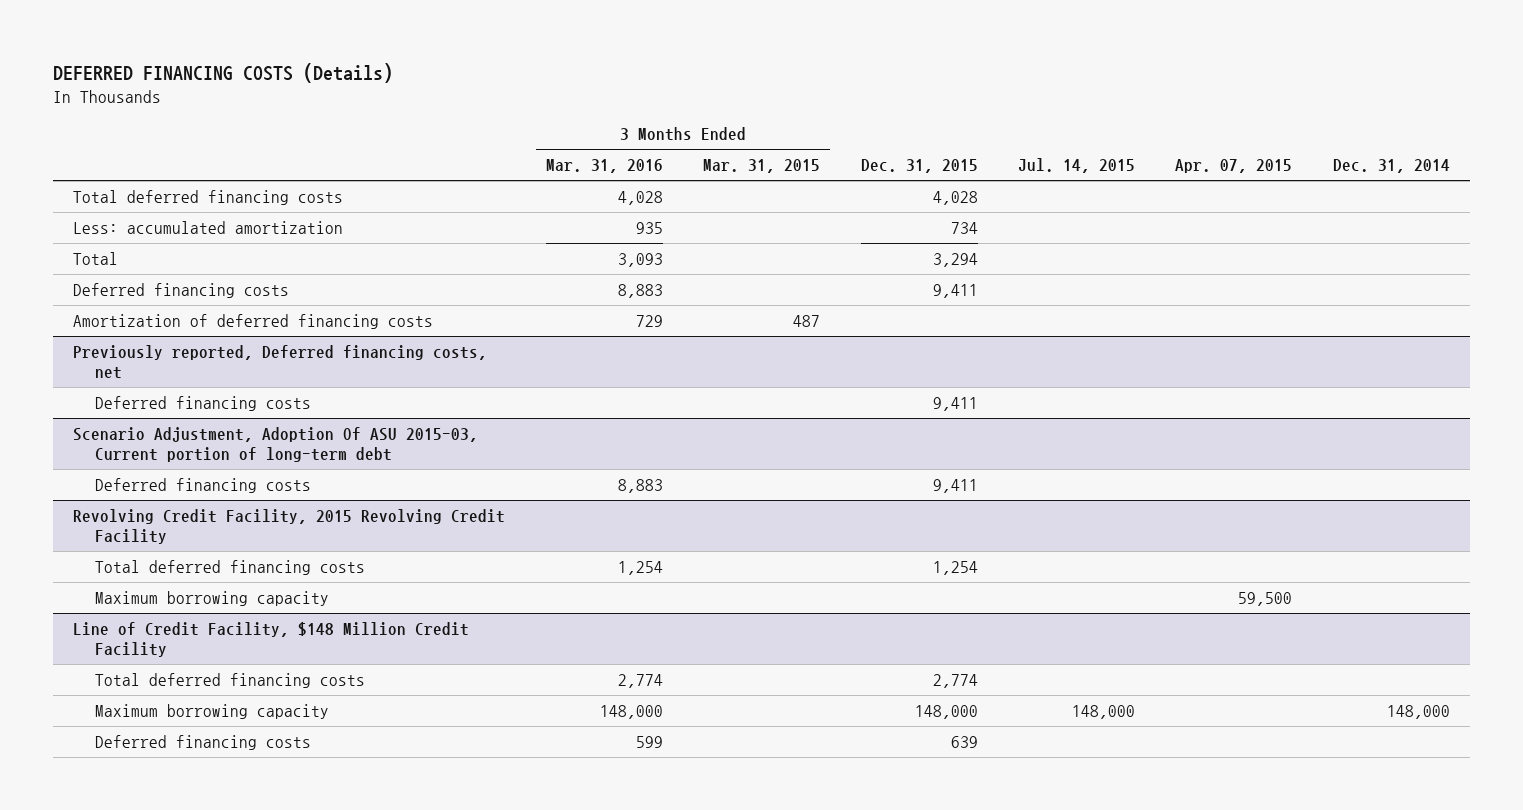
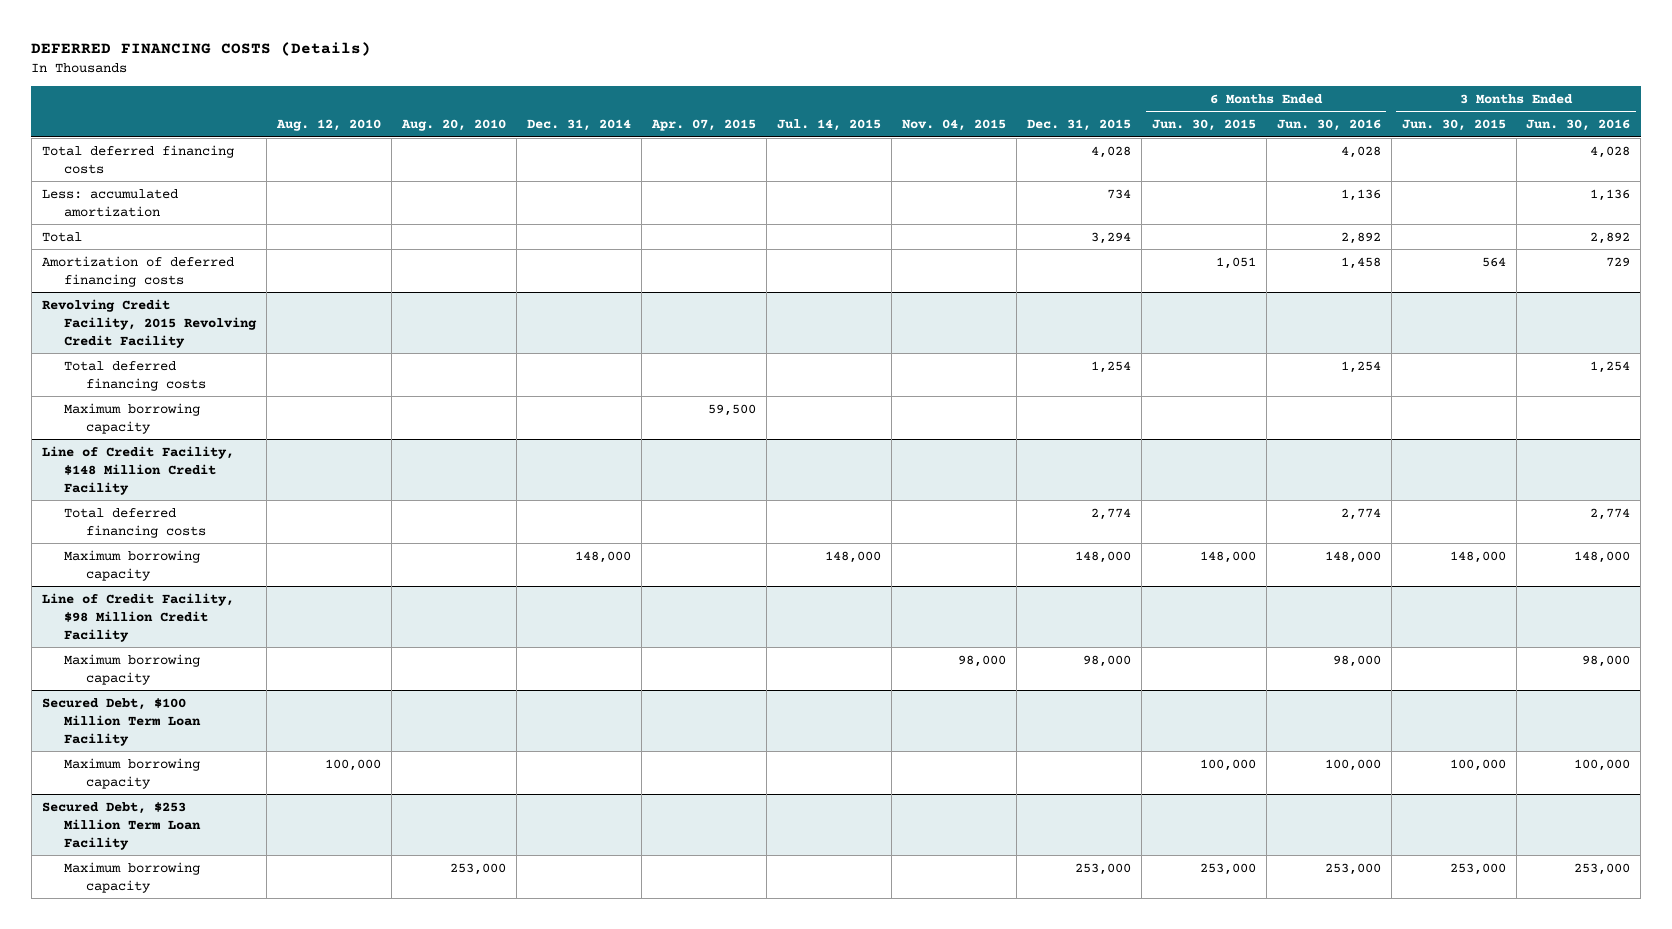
- | 3 Months Ended Mar. 31, 2016 | 3 Months Ended Mar. 31, 2015 | Dec. 31, 2015 | Jul. 14, 2015 | Apr. 07, 2015 | Dec. 31, 2014
+ | Aug. 12, 2010 | Aug. 20, 2010 | Dec. 31, 2014 | Apr. 07, 2015 | Jul. 14, 2015 | Nov. 04, 2015 | Dec. 31, 2015 | 6 Months Ended Jun. 30, 2015 | 6 Months Ended Jun. 30, 2016 | 3 Months Ended Jun. 30, 2015 | 3 Months Ended Jun. 30, 2016
- Deferred financing costs | 8,883 | | 9,411 | | |
- Previously reported, Deferred financing costs, net
- Deferred financing costs | | | 9,411 | | |
- Scenario Adjustment, Adoption Of ASU 2015-03, Current portion of long-term debt
- Deferred financing costs | 8,883 | | 9,411 | | |
@ Line of Credit Facility, $148 Million Credit Facility
- Deferred financing costs | 599 | | 639 | | |
+ Line of Credit Facility, $98 Million Credit Facility
+ Maximum borrowing capacity | | | | | | 98,000 | 98,000 | | 98,000 | | 98,000
+ Secured Debt, $100 Million Term Loan Facility
+ Maximum borrowing capacity | 100,000 | | | | | | | 100,000 | 100,000 | 100,000 | 100,000
+ Secured Debt, $253 Million Term Loan Facility
+ Maximum borrowing capacity | | 253,000 | | | | | 253,000 | 253,000 | 253,000 | 253,000 | 253,000

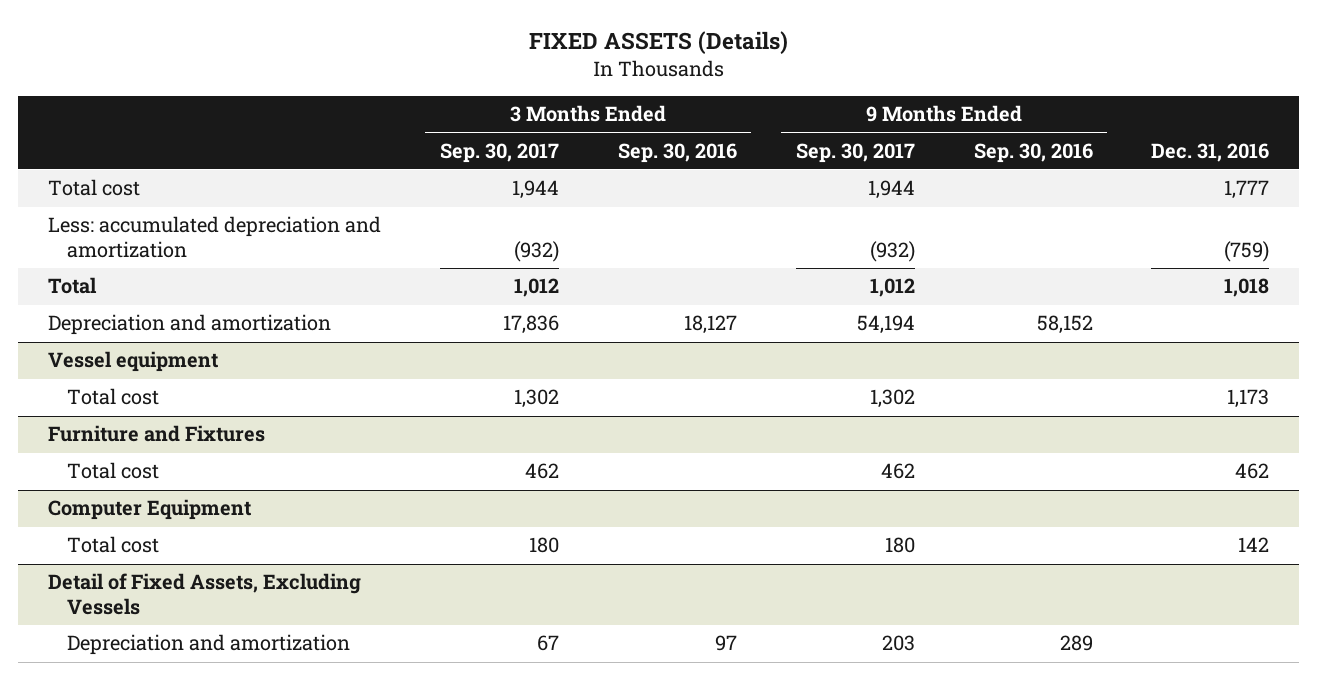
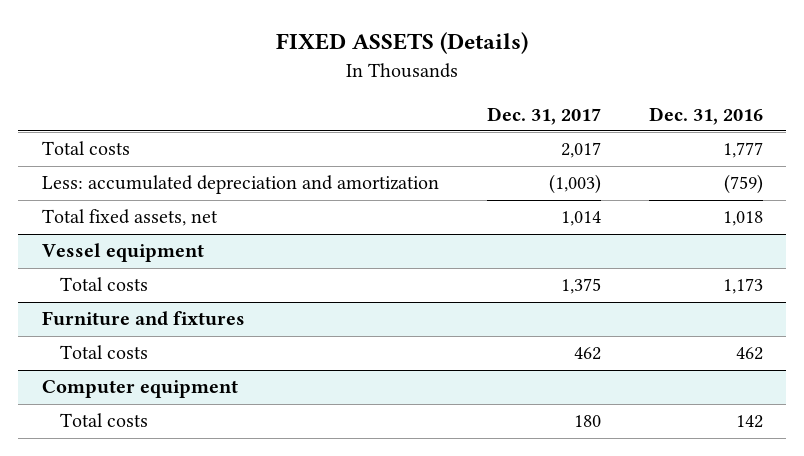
- | 3 Months Ended Sep. 30, 2017 | 3 Months Ended Sep. 30, 2016 | 9 Months Ended Sep. 30, 2017 | 9 Months Ended Sep. 30, 2016 | Dec. 31, 2016
+ | Dec. 31, 2017 | Dec. 31, 2016
- Total cost | 1,944 | | 1,944 | | 1,777
+ Total costs | 2,017 | 1,777
- Total | 1,012 | | 1,012 | | 1,018
- Depreciation and amortization | 17,836 | 18,127 | 54,194 | 58,152 |
+ Total fixed assets, net | 1,014 | 1,018
@ Vessel equipment
- Total cost | 1,302 | | 1,302 | | 1,173
- Furniture and Fixtures
- Total cost | 462 | | 462 | | 462
- Computer Equipment
- Total cost | 180 | | 180 | | 142
- Detail of Fixed Assets, Excluding Vessels
- Depreciation and amortization | 67 | 97 | 203 | 289 |
@ Vessel equipment
+ Total costs | 1,375 | 1,173
+ Furniture and fixtures
+ Total costs | 462 | 462
+ Computer equipment
+ Total costs | 180 | 142

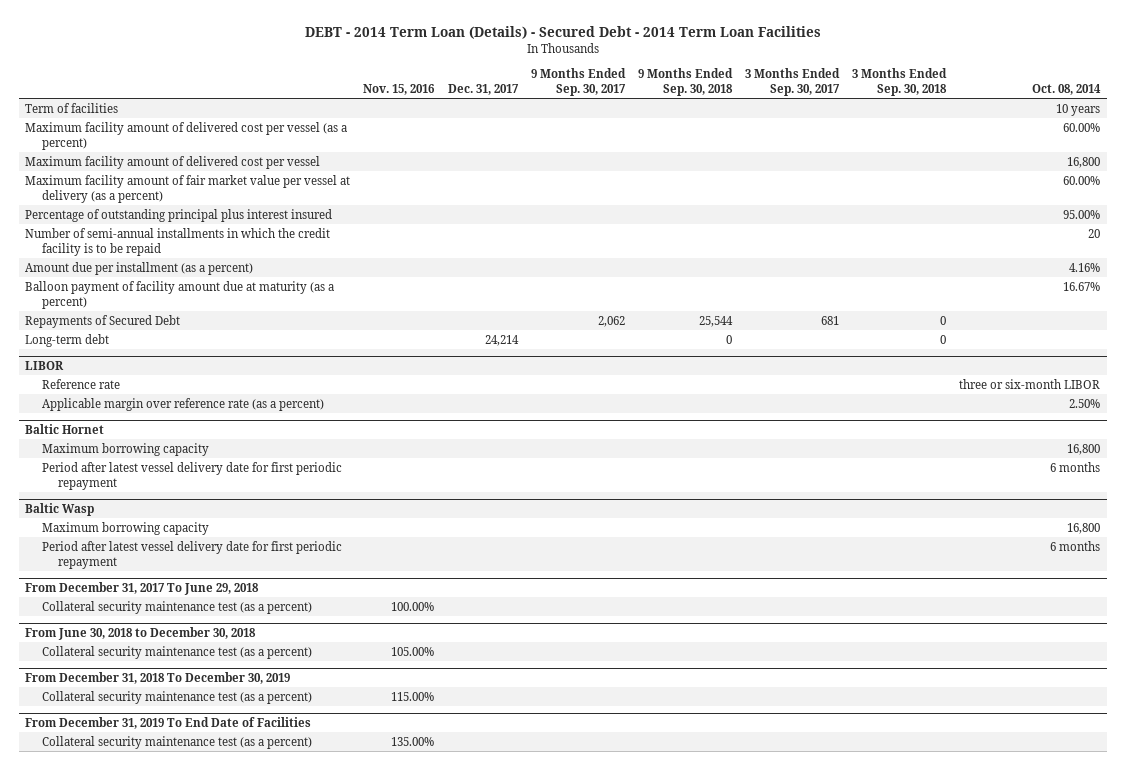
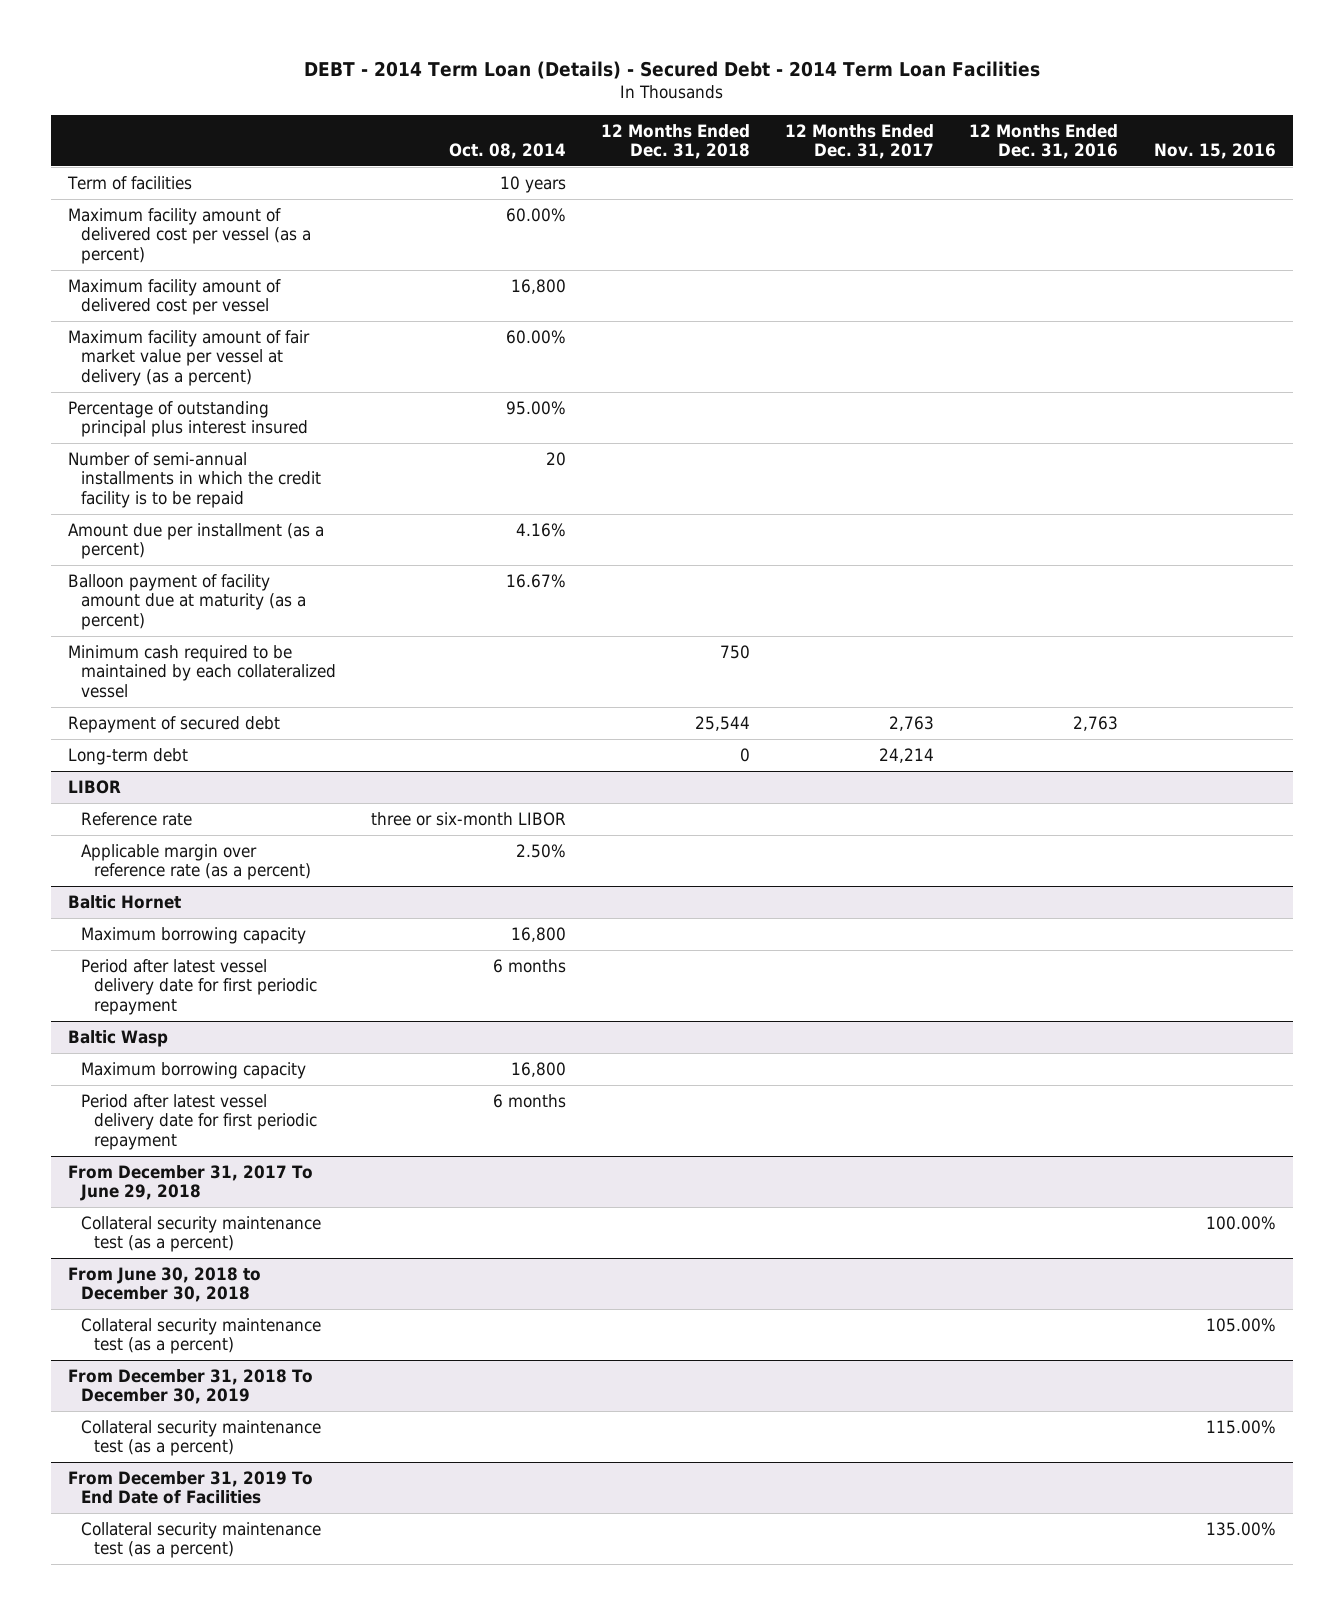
- | Nov. 15, 2016 | Dec. 31, 2017 | 9 Months Ended Sep. 30, 2017 | 9 Months Ended Sep. 30, 2018 | 3 Months Ended Sep. 30, 2017 | 3 Months Ended Sep. 30, 2018 | Oct. 08, 2014
+ | Oct. 08, 2014 | 12 Months Ended Dec. 31, 2018 | 12 Months Ended Dec. 31, 2017 | 12 Months Ended Dec. 31, 2016 | Nov. 15, 2016
- Repayments of Secured Debt | | | 2,062 | 25,544 | 681 | 0 |
+ Minimum cash required to be maintained by each collateralized vessel | | 750 | | |
+ Repayment of secured debt | | 25,544 | 2,763 | 2,763 |

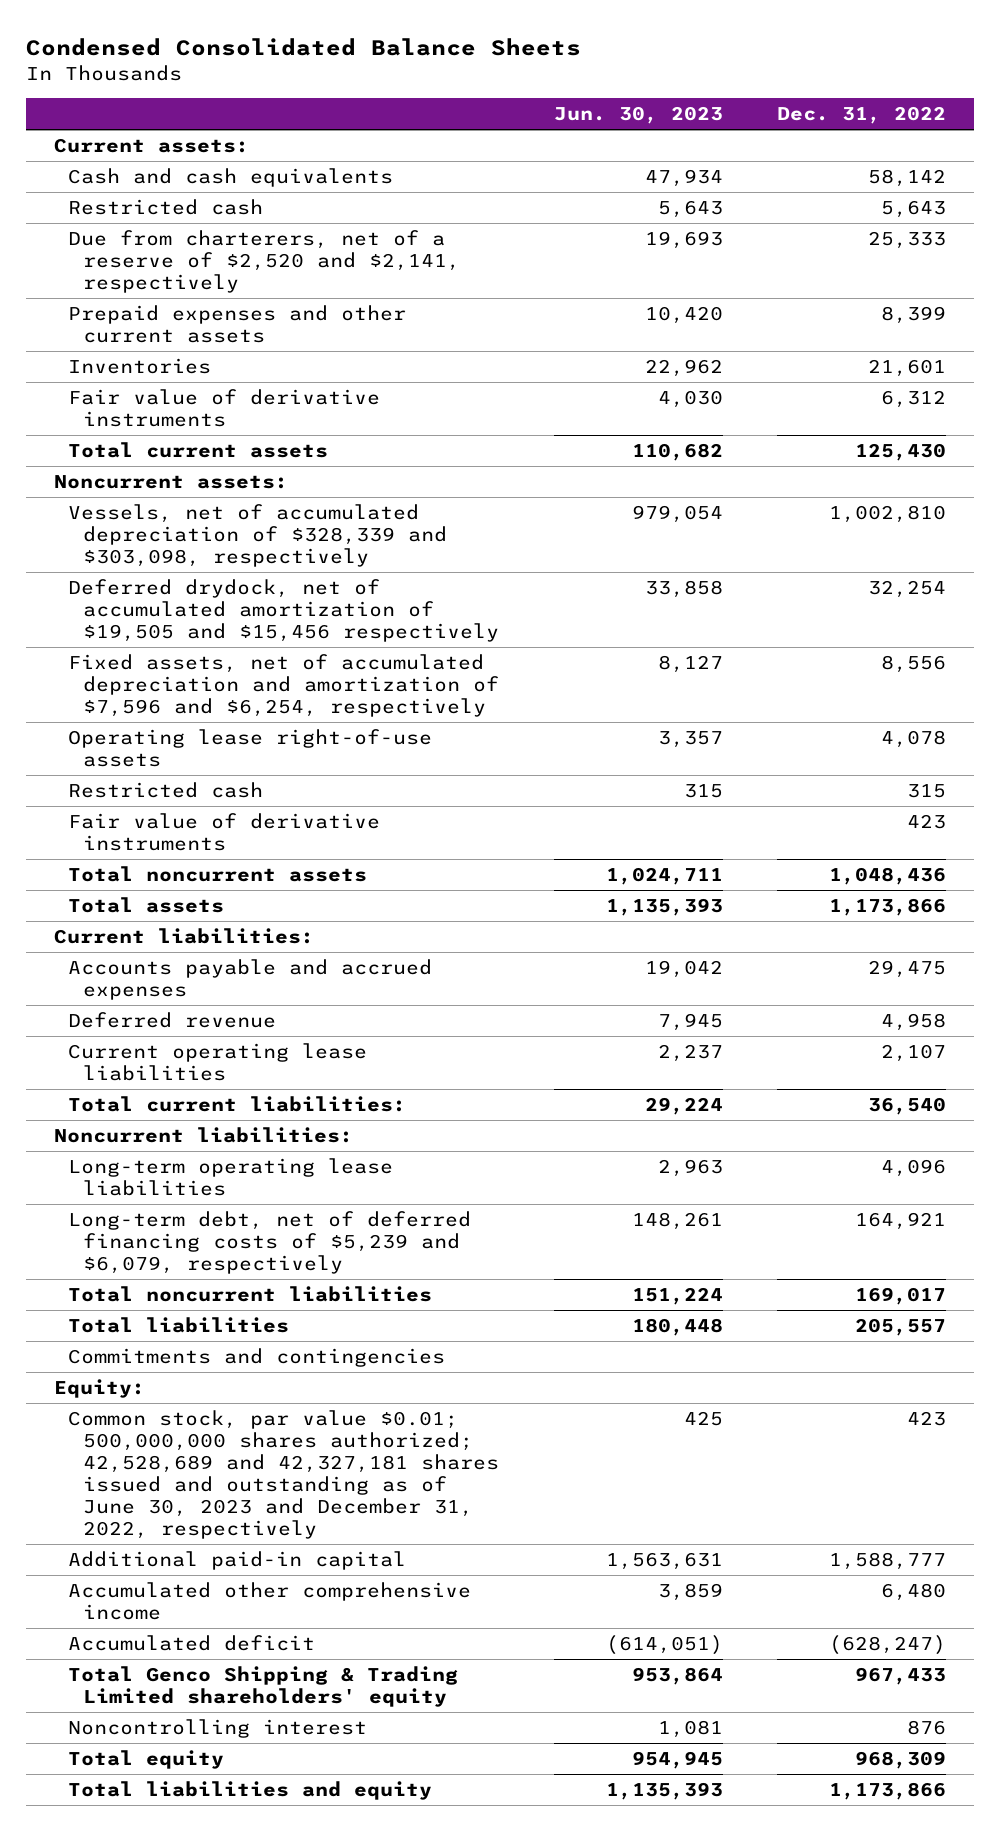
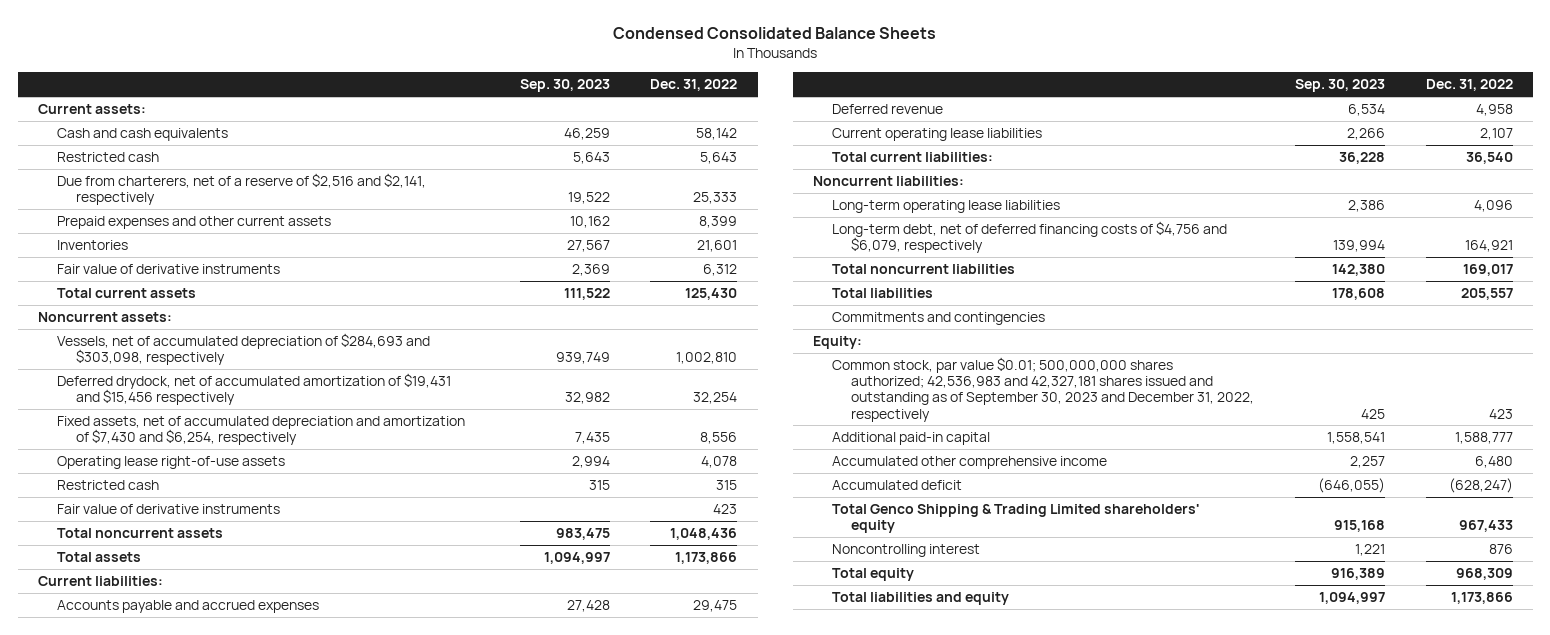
- | Jun. 30, 2023 | Dec. 31, 2022
+ | Sep. 30, 2023 | Dec. 31, 2022
- Due from charterers, net of a reserve of $2,520 and $2,141, respectively | 19,693 | 25,333
+ Due from charterers, net of a reserve of $2,516 and $2,141, respectively | 19,522 | 25,333
- Vessels, net of accumulated depreciation of $328,339 and $303,098, respectively | 979,054 | 1,002,810
- Deferred drydock, net of accumulated amortization of $19,505 and $15,456 respectively | 33,858 | 32,254
- Fixed assets, net of accumulated depreciation and amortization of $7,596 and $6,254, respectively | 8,127 | 8,556
+ Vessels, net of accumulated depreciation of $284,693 and $303,098, respectively | 939,749 | 1,002,810
+ Deferred drydock, net of accumulated amortization of $19,431 and $15,456 respectively | 32,982 | 32,254
+ Fixed assets, net of accumulated depreciation and amortization of $7,430 and $6,254, respectively | 7,435 | 8,556
- Long-term debt, net of deferred financing costs of $5,239 and $6,079, respectively | 148,261 | 164,921
+ Long-term debt, net of deferred financing costs of $4,756 and $6,079, respectively | 139,994 | 164,921
- Common stock, par value $0.01; 500,000,000 shares authorized; 42,528,689 and 42,327,181 shares issued and outstanding as of June 30, 2023 and December 31, 2022, respectively | 425 | 423
+ Common stock, par value $0.01; 500,000,000 shares authorized; 42,536,983 and 42,327,181 shares issued and outstanding as of September 30, 2023 and December 31, 2022, respectively | 425 | 423

